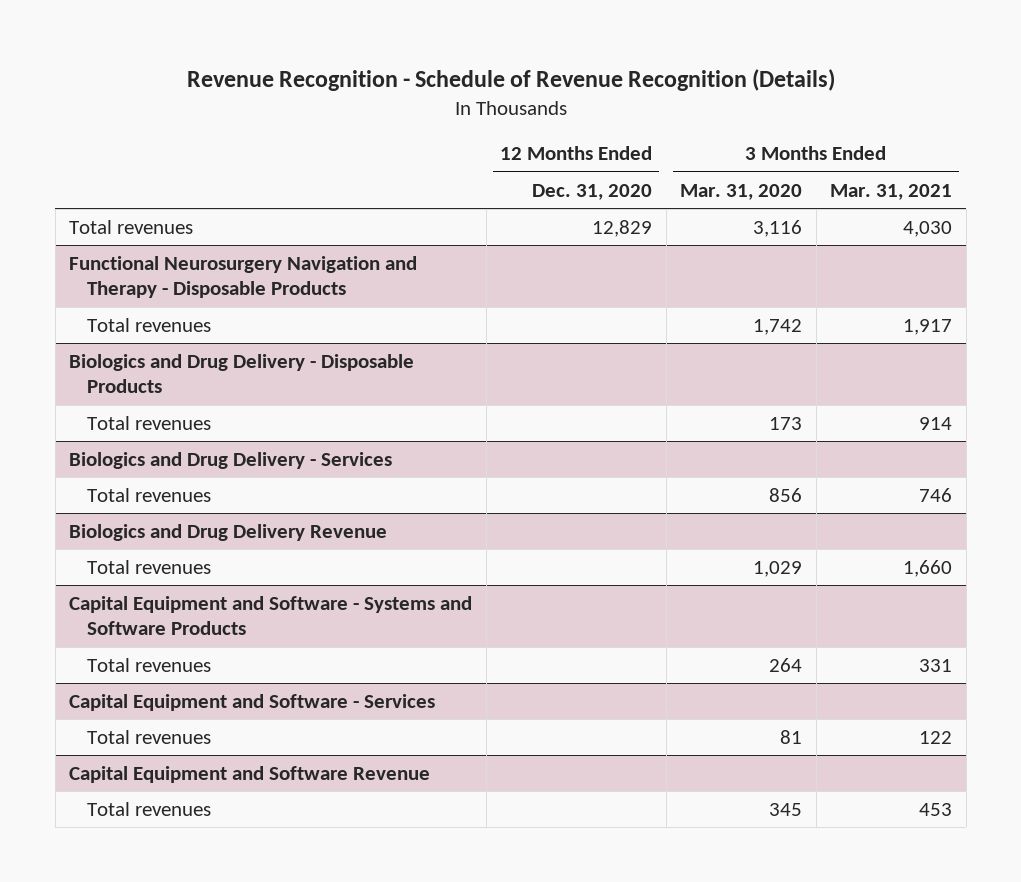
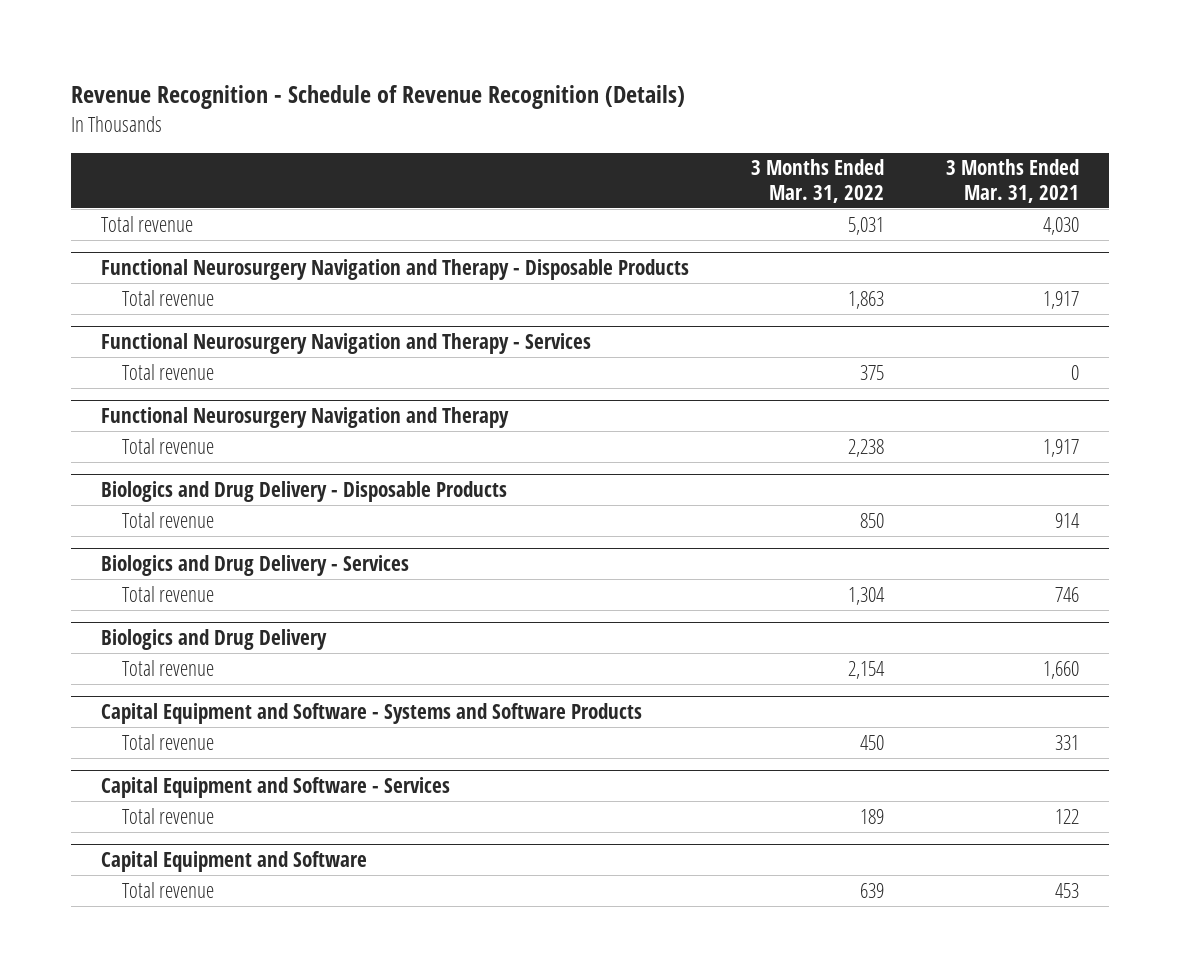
- | 12 Months Ended Dec. 31, 2020 | 3 Months Ended Mar. 31, 2020 | 3 Months Ended Mar. 31, 2021
+ | 3 Months Ended Mar. 31, 2022 | 3 Months Ended Mar. 31, 2021
- Total revenues | 12,829 | 3,116 | 4,030
+ Total revenue | 5,031 | 4,030
@ Functional Neurosurgery Navigation and Therapy - Disposable Products
- Total revenues | | 1,742 | 1,917
+ Total revenue | 1,863 | 1,917
+ Functional Neurosurgery Navigation and Therapy - Services
+ Total revenue | 375 | 0
+ Functional Neurosurgery Navigation and Therapy
+ Total revenue | 2,238 | 1,917
@ Biologics and Drug Delivery - Disposable Products
- Total revenues | | 173 | 914
+ Total revenue | 850 | 914
@ Biologics and Drug Delivery - Services
- Total revenues | | 856 | 746
- Biologics and Drug Delivery Revenue
- Total revenues | | 1,029 | 1,660
@ Biologics and Drug Delivery - Services
+ Total revenue | 1,304 | 746
+ Biologics and Drug Delivery
+ Total revenue | 2,154 | 1,660
@ Capital Equipment and Software - Systems and Software Products
- Total revenues | | 264 | 331
+ Total revenue | 450 | 331
@ Capital Equipment and Software - Services
- Total revenues | | 81 | 122
- Capital Equipment and Software Revenue
- Total revenues | | 345 | 453
@ Capital Equipment and Software - Services
+ Total revenue | 189 | 122
+ Capital Equipment and Software
+ Total revenue | 639 | 453

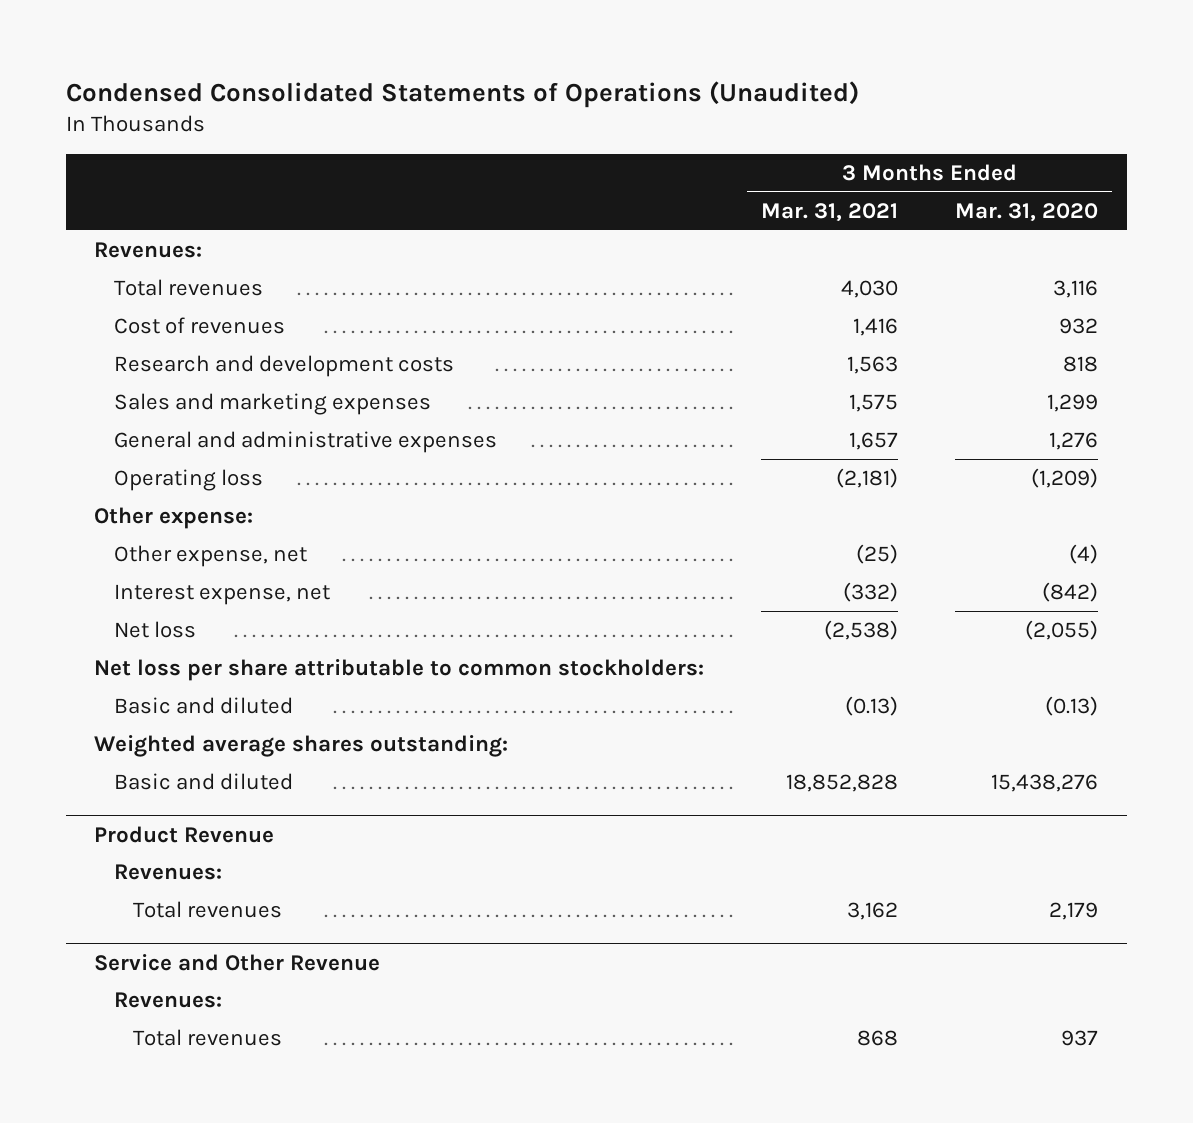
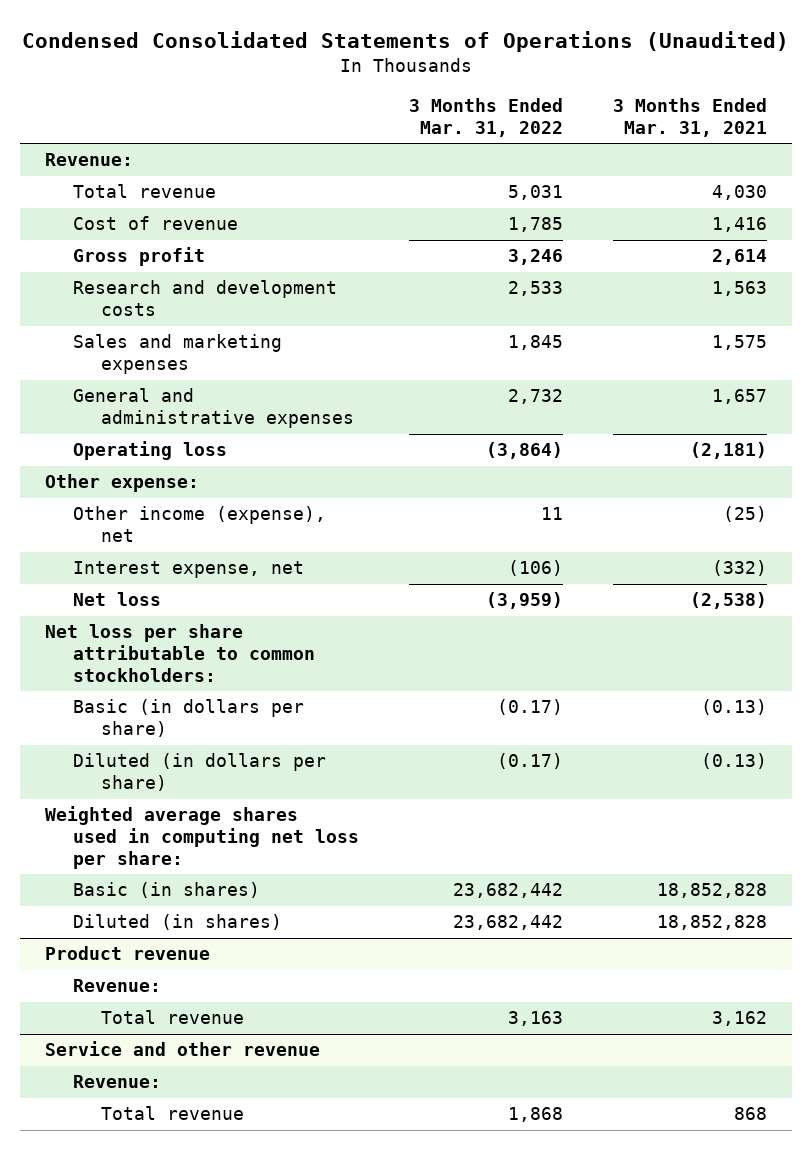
- | 3 Months Ended Mar. 31, 2021 | 3 Months Ended Mar. 31, 2020
+ | 3 Months Ended Mar. 31, 2022 | 3 Months Ended Mar. 31, 2021
- Revenues:
- Total revenues | 4,030 | 3,116
- Cost of revenues | 1,416 | 932
+ Revenue:
+ Total revenue | 5,031 | 4,030
+ Cost of revenue | 1,785 | 1,416
+ Gross profit | 3,246 | 2,614
- Other expense, net | (25) | (4)
+ Other income (expense), net | 11 | (25)
- Basic and diluted | (0.13) | (0.13)
- Weighted average shares outstanding:
- Basic and diluted | 18,852,828 | 15,438,276
- Product Revenue
- Revenues:
- Total revenues | 3,162 | 2,179
- Service and Other Revenue
- Revenues:
- Total revenues | 868 | 937
+ Basic (in dollars per share) | (0.17) | (0.13)
+ Diluted (in dollars per share) | (0.17) | (0.13)
+ Weighted average shares used in computing net loss per share:
+ Basic (in shares) | 23,682,442 | 18,852,828
+ Diluted (in shares) | 23,682,442 | 18,852,828
+ Product revenue
+ Revenue:
+ Total revenue | 3,163 | 3,162
+ Service and other revenue
+ Revenue:
+ Total revenue | 1,868 | 868

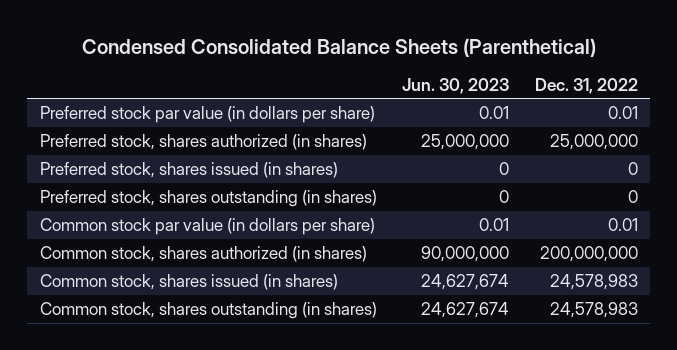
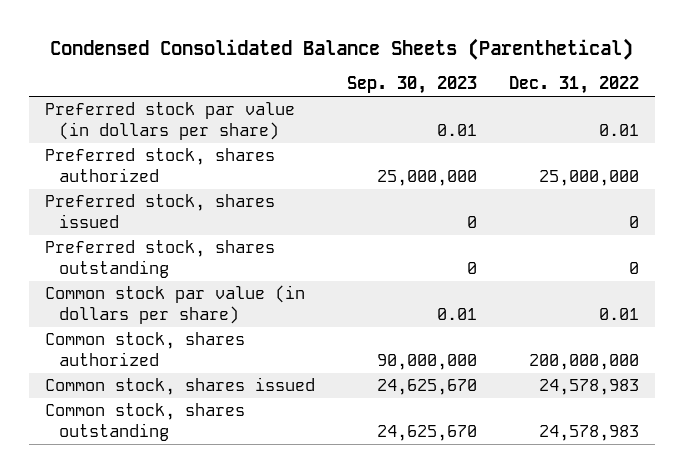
- | Jun. 30, 2023 | Dec. 31, 2022
+ | Sep. 30, 2023 | Dec. 31, 2022
- Preferred stock, shares authorized (in shares) | 25,000,000 | 25,000,000
- Preferred stock, shares issued (in shares) | 0 | 0
- Preferred stock, shares outstanding (in shares) | 0 | 0
+ Preferred stock, shares authorized | 25,000,000 | 25,000,000
+ Preferred stock, shares issued | 0 | 0
+ Preferred stock, shares outstanding | 0 | 0
- Common stock, shares authorized (in shares) | 90,000,000 | 200,000,000
- Common stock, shares issued (in shares) | 24,627,674 | 24,578,983
- Common stock, shares outstanding (in shares) | 24,627,674 | 24,578,983
+ Common stock, shares authorized | 90,000,000 | 200,000,000
+ Common stock, shares issued | 24,625,670 | 24,578,983
+ Common stock, shares outstanding | 24,625,670 | 24,578,983

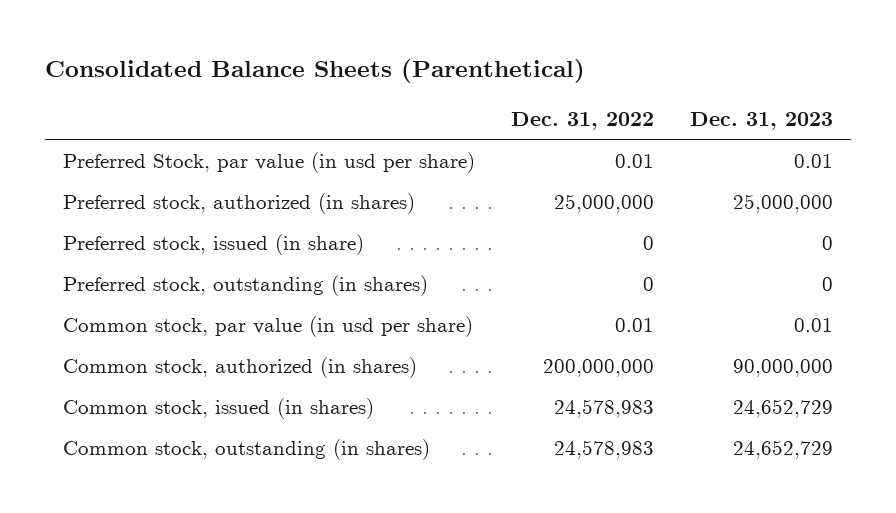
- Condensed Consolidated Balance Sheets (Parenthetical)
+ Consolidated Balance Sheets (Parenthetical)
- | Sep. 30, 2023 | Dec. 31, 2022
+ | Dec. 31, 2022 | Dec. 31, 2023
- Preferred stock par value (in dollars per share) | 0.01 | 0.01
- Preferred stock, shares authorized | 25,000,000 | 25,000,000
- Preferred stock, shares issued | 0 | 0
- Preferred stock, shares outstanding | 0 | 0
- Common stock par value (in dollars per share) | 0.01 | 0.01
- Common stock, shares authorized | 90,000,000 | 200,000,000
- Common stock, shares issued | 24,625,670 | 24,578,983
- Common stock, shares outstanding | 24,625,670 | 24,578,983
+ Preferred Stock, par value (in usd per share) | 0.01 | 0.01
+ Preferred stock, authorized (in shares) | 25,000,000 | 25,000,000
+ Preferred stock, issued (in share) | 0 | 0
+ Preferred stock, outstanding (in shares) | 0 | 0
+ Common stock, par value (in usd per share) | 0.01 | 0.01
+ Common stock, authorized (in shares) | 200,000,000 | 90,000,000
+ Common stock, issued (in shares) | 24,578,983 | 24,652,729
+ Common stock, outstanding (in shares) | 24,578,983 | 24,652,729

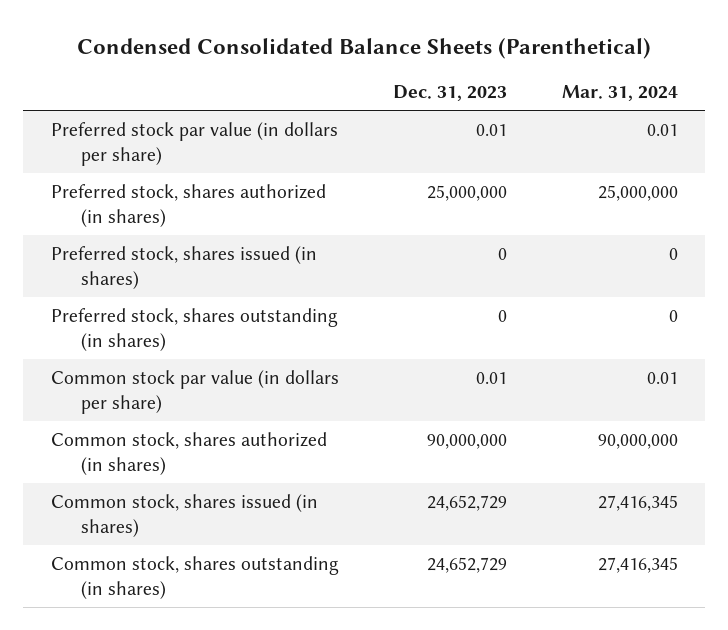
- Consolidated Balance Sheets (Parenthetical)
+ Condensed Consolidated Balance Sheets (Parenthetical)
- | Dec. 31, 2022 | Dec. 31, 2023
+ | Dec. 31, 2023 | Mar. 31, 2024
- Preferred Stock, par value (in usd per share) | 0.01 | 0.01
- Preferred stock, authorized (in shares) | 25,000,000 | 25,000,000
- Preferred stock, issued (in share) | 0 | 0
- Preferred stock, outstanding (in shares) | 0 | 0
- Common stock, par value (in usd per share) | 0.01 | 0.01
- Common stock, authorized (in shares) | 200,000,000 | 90,000,000
- Common stock, issued (in shares) | 24,578,983 | 24,652,729
- Common stock, outstanding (in shares) | 24,578,983 | 24,652,729
+ Preferred stock par value (in dollars per share) | 0.01 | 0.01
+ Preferred stock, shares authorized (in shares) | 25,000,000 | 25,000,000
+ Preferred stock, shares issued (in shares) | 0 | 0
+ Preferred stock, shares outstanding (in shares) | 0 | 0
+ Common stock par value (in dollars per share) | 0.01 | 0.01
+ Common stock, shares authorized (in shares) | 90,000,000 | 90,000,000
+ Common stock, shares issued (in shares) | 24,652,729 | 27,416,345
+ Common stock, shares outstanding (in shares) | 24,652,729 | 27,416,345

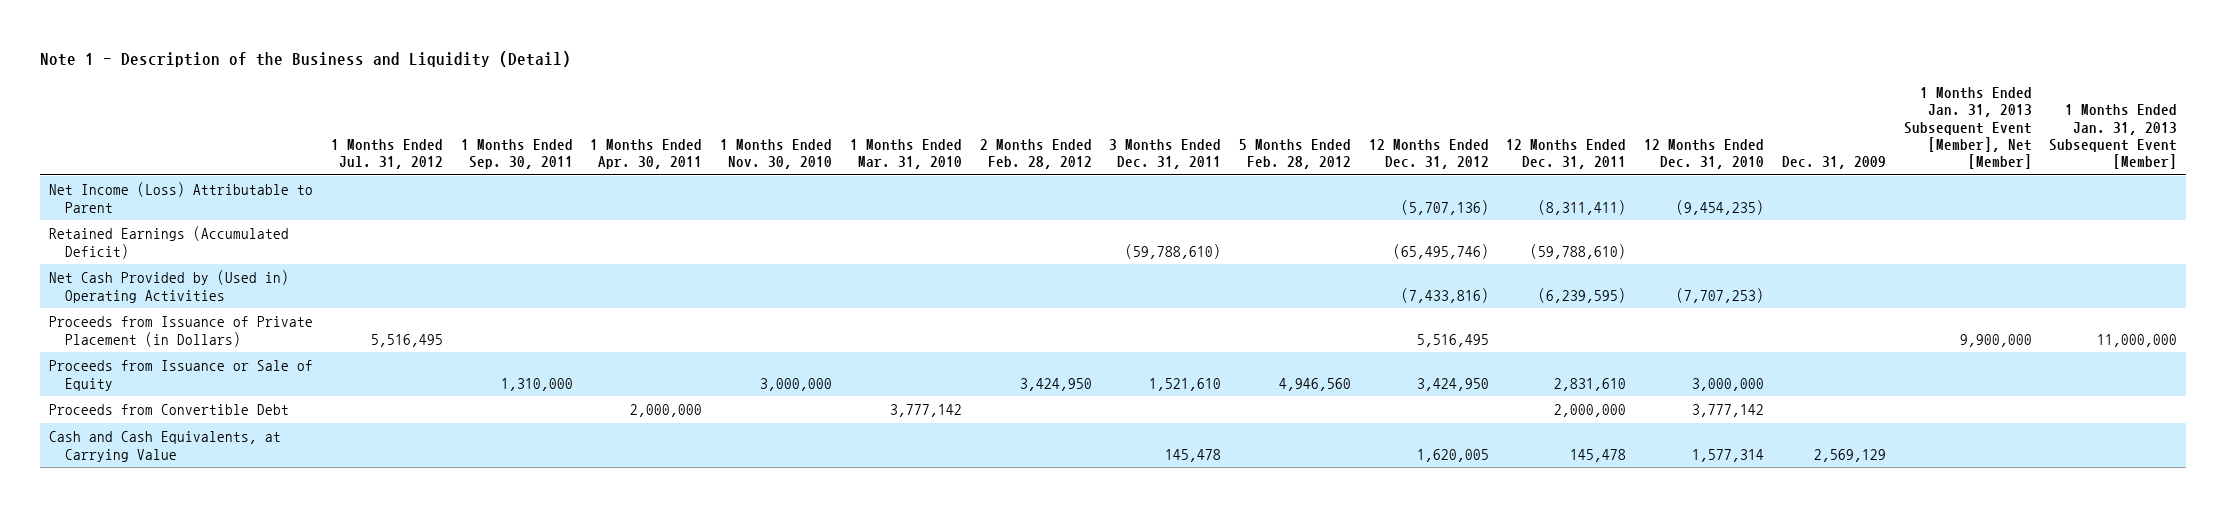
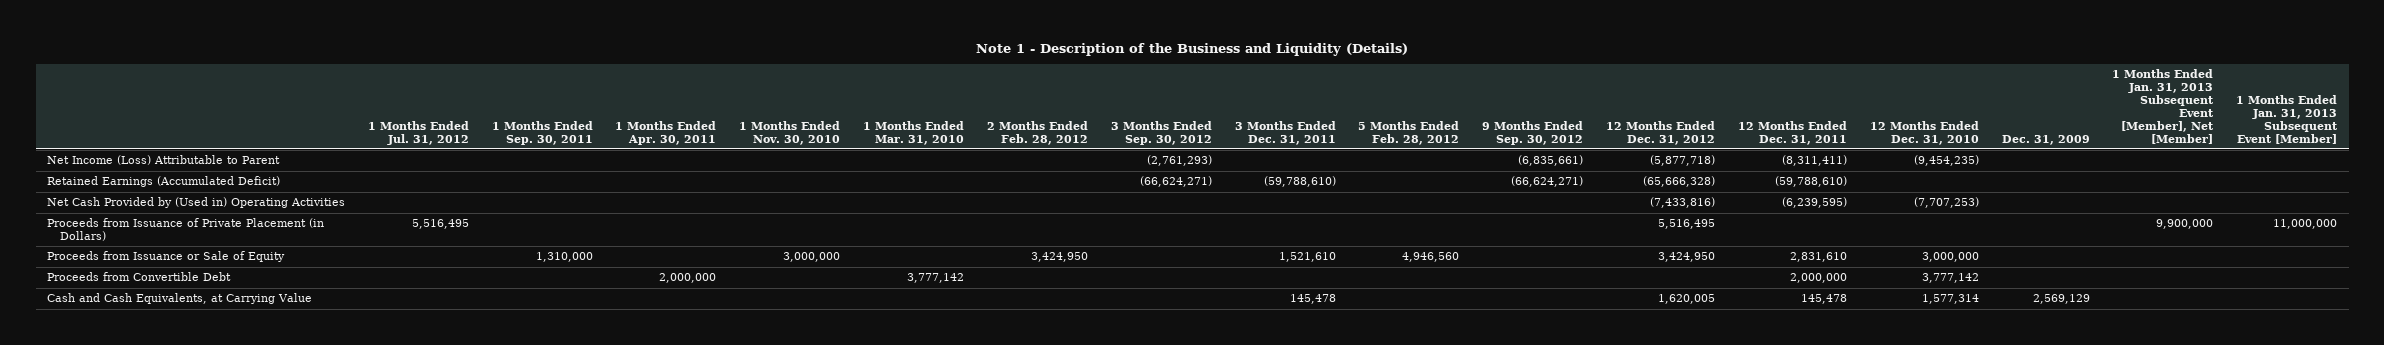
- Note 1 - Description of the Business and Liquidity (Detail)
+ Note 1 - Description of the Business and Liquidity (Details)
- | 1 Months Ended Jul. 31, 2012 | 1 Months Ended Sep. 30, 2011 | 1 Months Ended Apr. 30, 2011 | 1 Months Ended Nov. 30, 2010 | 1 Months Ended Mar. 31, 2010 | 2 Months Ended Feb. 28, 2012 | 3 Months Ended Dec. 31, 2011 | 5 Months Ended Feb. 28, 2012 | 12 Months Ended Dec. 31, 2012 | 12 Months Ended Dec. 31, 2011 | 12 Months Ended Dec. 31, 2010 | Dec. 31, 2009 | 1 Months Ended Jan. 31, 2013 Subsequent Event [Member], Net [Member] | 1 Months Ended Jan. 31, 2013 Subsequent Event [Member]
+ | 1 Months Ended Jul. 31, 2012 | 1 Months Ended Sep. 30, 2011 | 1 Months Ended Apr. 30, 2011 | 1 Months Ended Nov. 30, 2010 | 1 Months Ended Mar. 31, 2010 | 2 Months Ended Feb. 28, 2012 | 3 Months Ended Sep. 30, 2012 | 3 Months Ended Dec. 31, 2011 | 5 Months Ended Feb. 28, 2012 | 9 Months Ended Sep. 30, 2012 | 12 Months Ended Dec. 31, 2012 | 12 Months Ended Dec. 31, 2011 | 12 Months Ended Dec. 31, 2010 | Dec. 31, 2009 | 1 Months Ended Jan. 31, 2013 Subsequent Event [Member], Net [Member] | 1 Months Ended Jan. 31, 2013 Subsequent Event [Member]
- Net Income (Loss) Attributable to Parent | | | | | | | | | (5,707,136) | (8,311,411) | (9,454,235) | | |
- Retained Earnings (Accumulated Deficit) | | | | | | | (59,788,610) | | (65,495,746) | (59,788,610) | | | |
+ Net Income (Loss) Attributable to Parent | | | | | | | (2,761,293) | | | (6,835,661) | (5,877,718) | (8,311,411) | (9,454,235) | | |
+ Retained Earnings (Accumulated Deficit) | | | | | | | (66,624,271) | (59,788,610) | | (66,624,271) | (65,666,328) | (59,788,610) | | | |

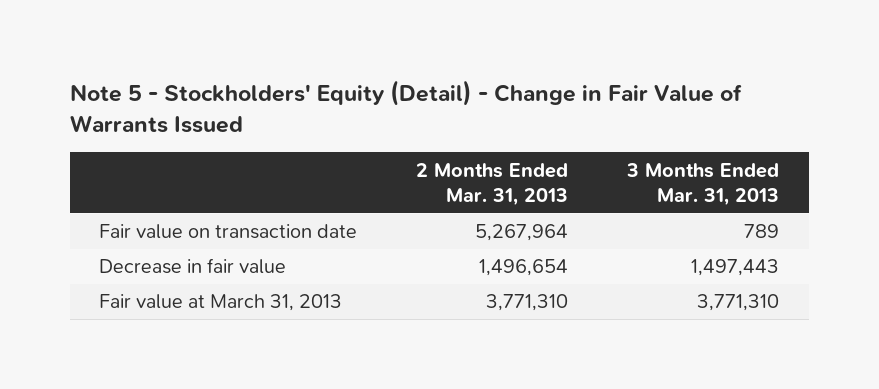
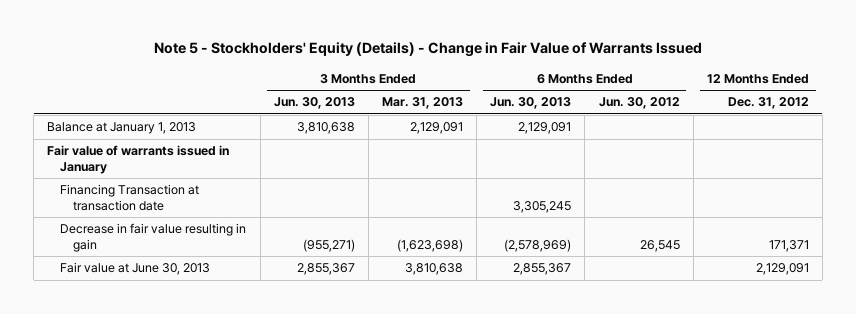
- Note 5 - Stockholders' Equity (Detail) - Change in Fair Value of Warrants Issued
+ Note 5 - Stockholders' Equity (Details) - Change in Fair Value of Warrants Issued
- | 2 Months Ended Mar. 31, 2013 | 3 Months Ended Mar. 31, 2013
+ | 3 Months Ended Jun. 30, 2013 | 3 Months Ended Mar. 31, 2013 | 6 Months Ended Jun. 30, 2013 | 6 Months Ended Jun. 30, 2012 | 12 Months Ended Dec. 31, 2012
- Fair value on transaction date | 5,267,964 | 789
- Decrease in fair value | 1,496,654 | 1,497,443
- Fair value at March 31, 2013 | 3,771,310 | 3,771,310
+ Balance at January 1, 2013 | 3,810,638 | 2,129,091 | 2,129,091 | |
+ Fair value of warrants issued in January
+ Financing Transaction at transaction date | | | 3,305,245 | |
+ Decrease in fair value resulting in gain | (955,271) | (1,623,698) | (2,578,969) | 26,545 | 171,371
+ Fair value at June 30, 2013 | 2,855,367 | 3,810,638 | 2,855,367 | | 2,129,091

